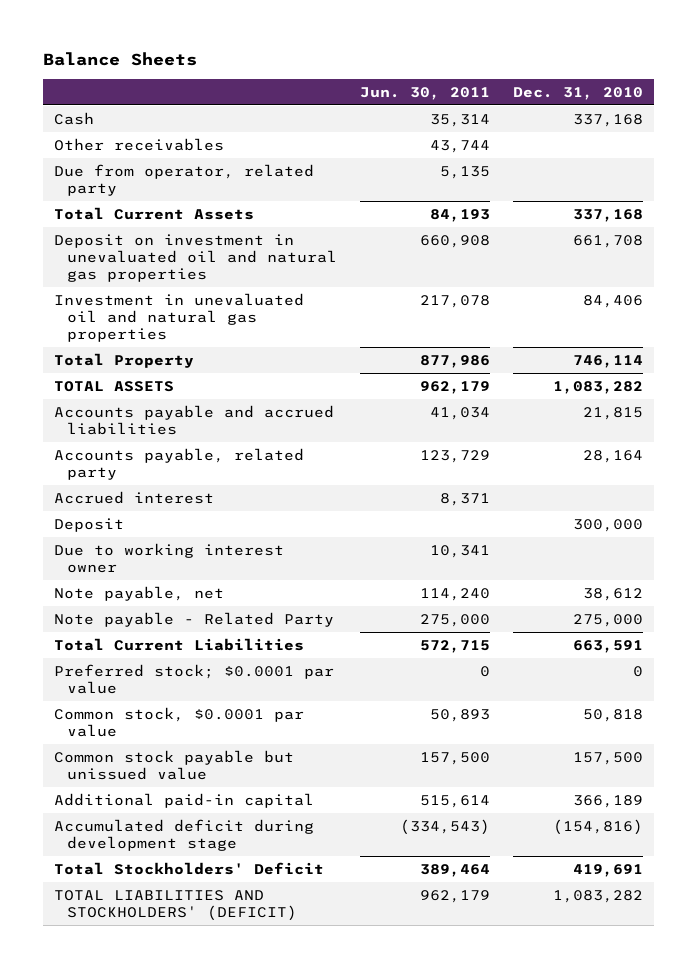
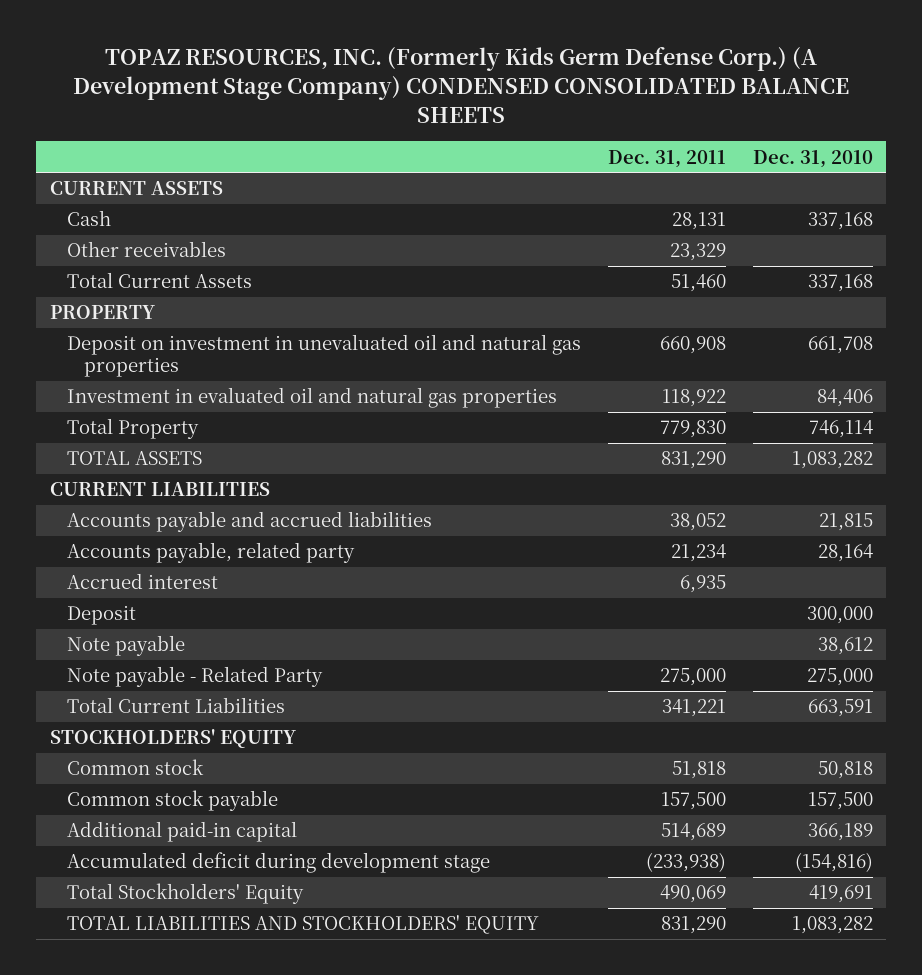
- Balance Sheets
+ TOPAZ RESOURCES, INC. (Formerly Kids Germ Defense Corp.) (A Development Stage Company) CONDENSED CONSOLIDATED BALANCE SHEETS
- | Jun. 30, 2011 | Dec. 31, 2010
+ | Dec. 31, 2011 | Dec. 31, 2010
+ CURRENT ASSETS
- Due from operator, related party | 5,135 |
+ PROPERTY
- Investment in unevaluated oil and natural gas properties | 217,078 | 84,406
+ Investment in evaluated oil and natural gas properties | 118,922 | 84,406
+ CURRENT LIABILITIES
- Due to working interest owner | 10,341 |
- Note payable, net | 114,240 | 38,612
+ Note payable | | 38,612
- Preferred stock; $0.0001 par value | 0 | 0
- Common stock, $0.0001 par value | 50,893 | 50,818
- Common stock payable but unissued value | 157,500 | 157,500
+ STOCKHOLDERS' EQUITY
+ Common stock | 51,818 | 50,818
+ Common stock payable | 157,500 | 157,500
- Total Stockholders' Deficit | 389,464 | 419,691
- TOTAL LIABILITIES AND STOCKHOLDERS' (DEFICIT) | 962,179 | 1,083,282
+ Total Stockholders' Equity | 490,069 | 419,691
+ TOTAL LIABILITIES AND STOCKHOLDERS' EQUITY | 831,290 | 1,083,282

